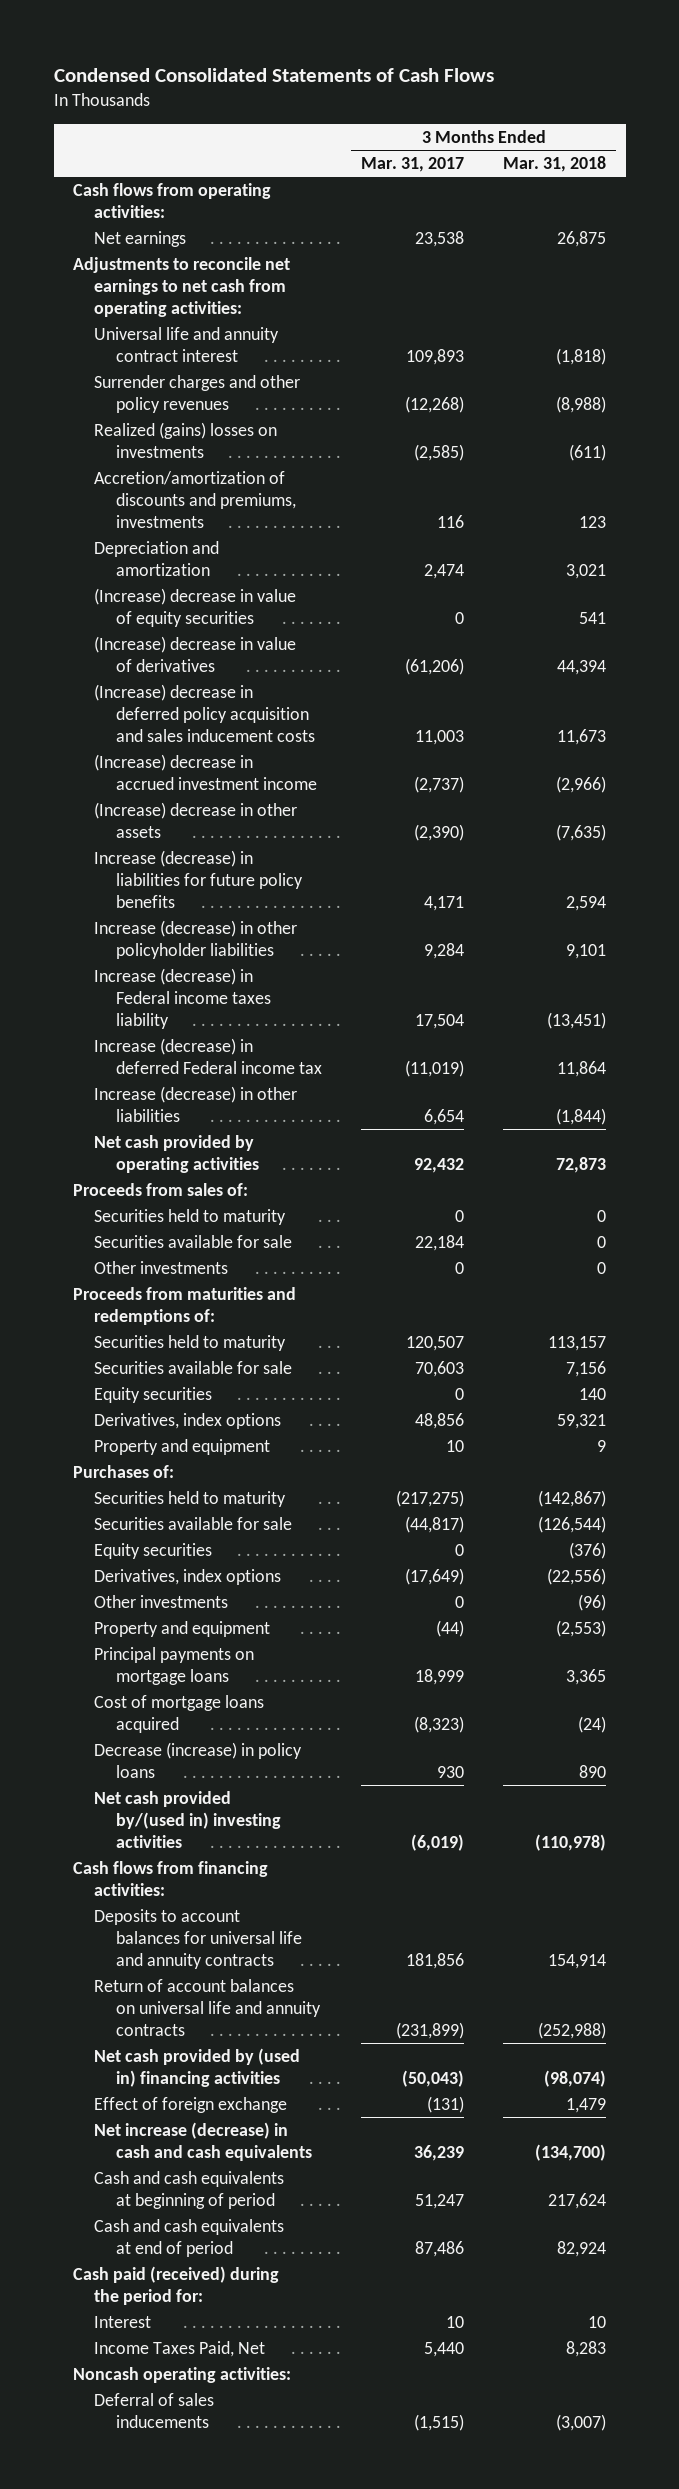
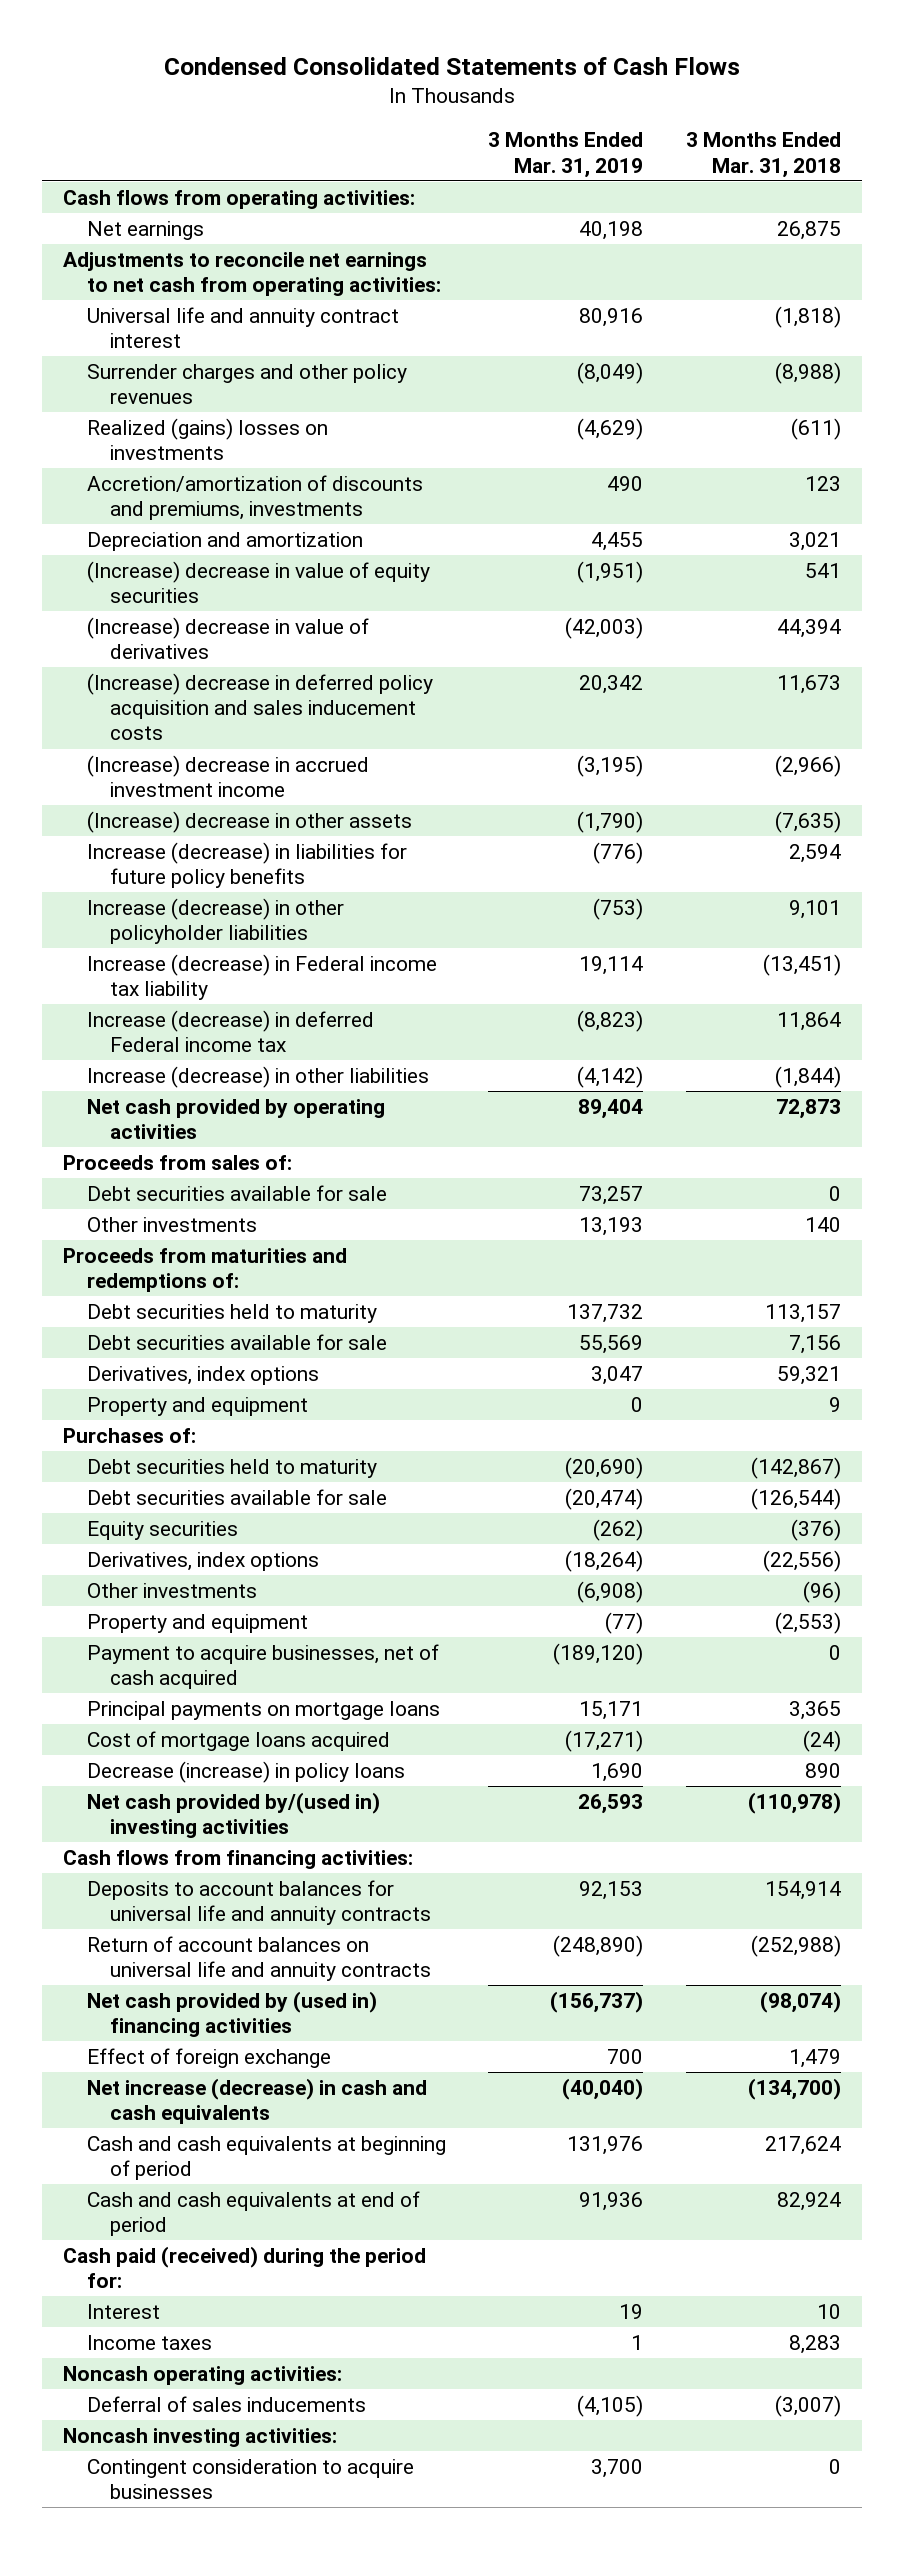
- | 3 Months Ended Mar. 31, 2017 | 3 Months Ended Mar. 31, 2018
+ | 3 Months Ended Mar. 31, 2019 | 3 Months Ended Mar. 31, 2018
- Increase (decrease) in Federal income taxes liability | 17,504 | (13,451)
+ Increase (decrease) in Federal income tax liability | 19,114 | (13,451)
- Securities held to maturity | 0 | 0
- Securities available for sale | 22,184 | 0
- Other investments | 0 | 0
+ Debt securities available for sale | 73,257 | 0
+ Other investments | 13,193 | 140
- Securities held to maturity | 120,507 | 113,157
- Securities available for sale | 70,603 | 7,156
- Equity securities | 0 | 140
+ Debt securities held to maturity | 137,732 | 113,157
+ Debt securities available for sale | 55,569 | 7,156
- Securities held to maturity | (217,275) | (142,867)
- Securities available for sale | (44,817) | (126,544)
+ Debt securities held to maturity | (20,690) | (142,867)
+ Debt securities available for sale | (20,474) | (126,544)
+ Payment to acquire businesses, net of cash acquired | (189,120) | 0
- Income Taxes Paid, Net | 5,440 | 8,283
+ Income taxes | 1 | 8,283
+ Noncash investing activities:
+ Contingent consideration to acquire businesses | 3,700 | 0

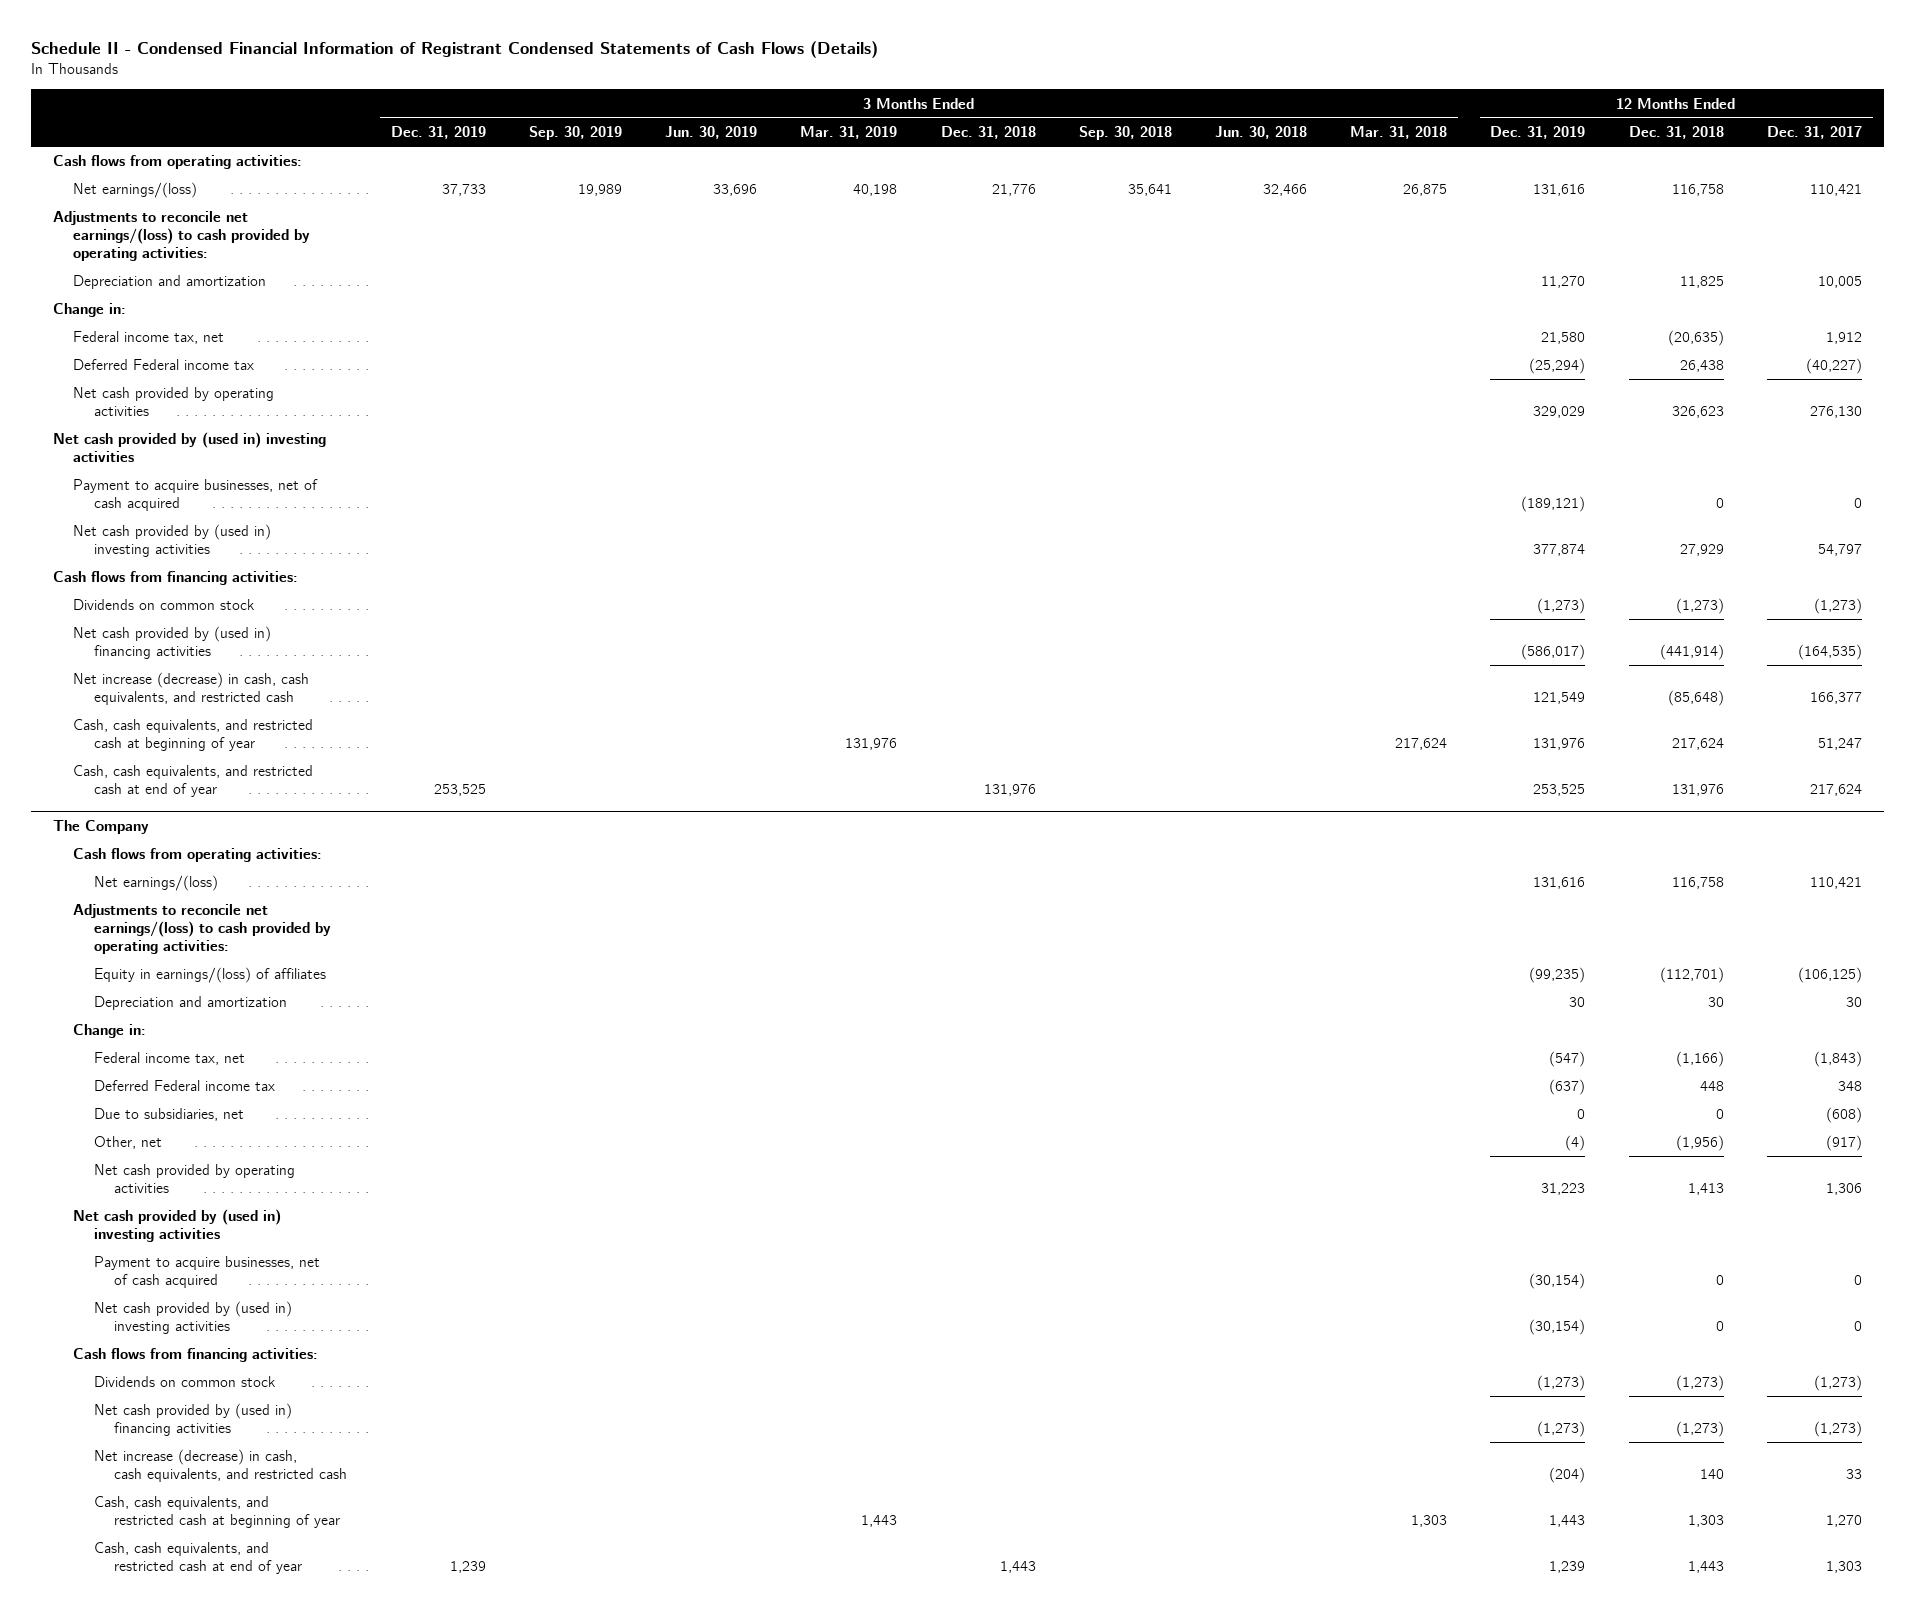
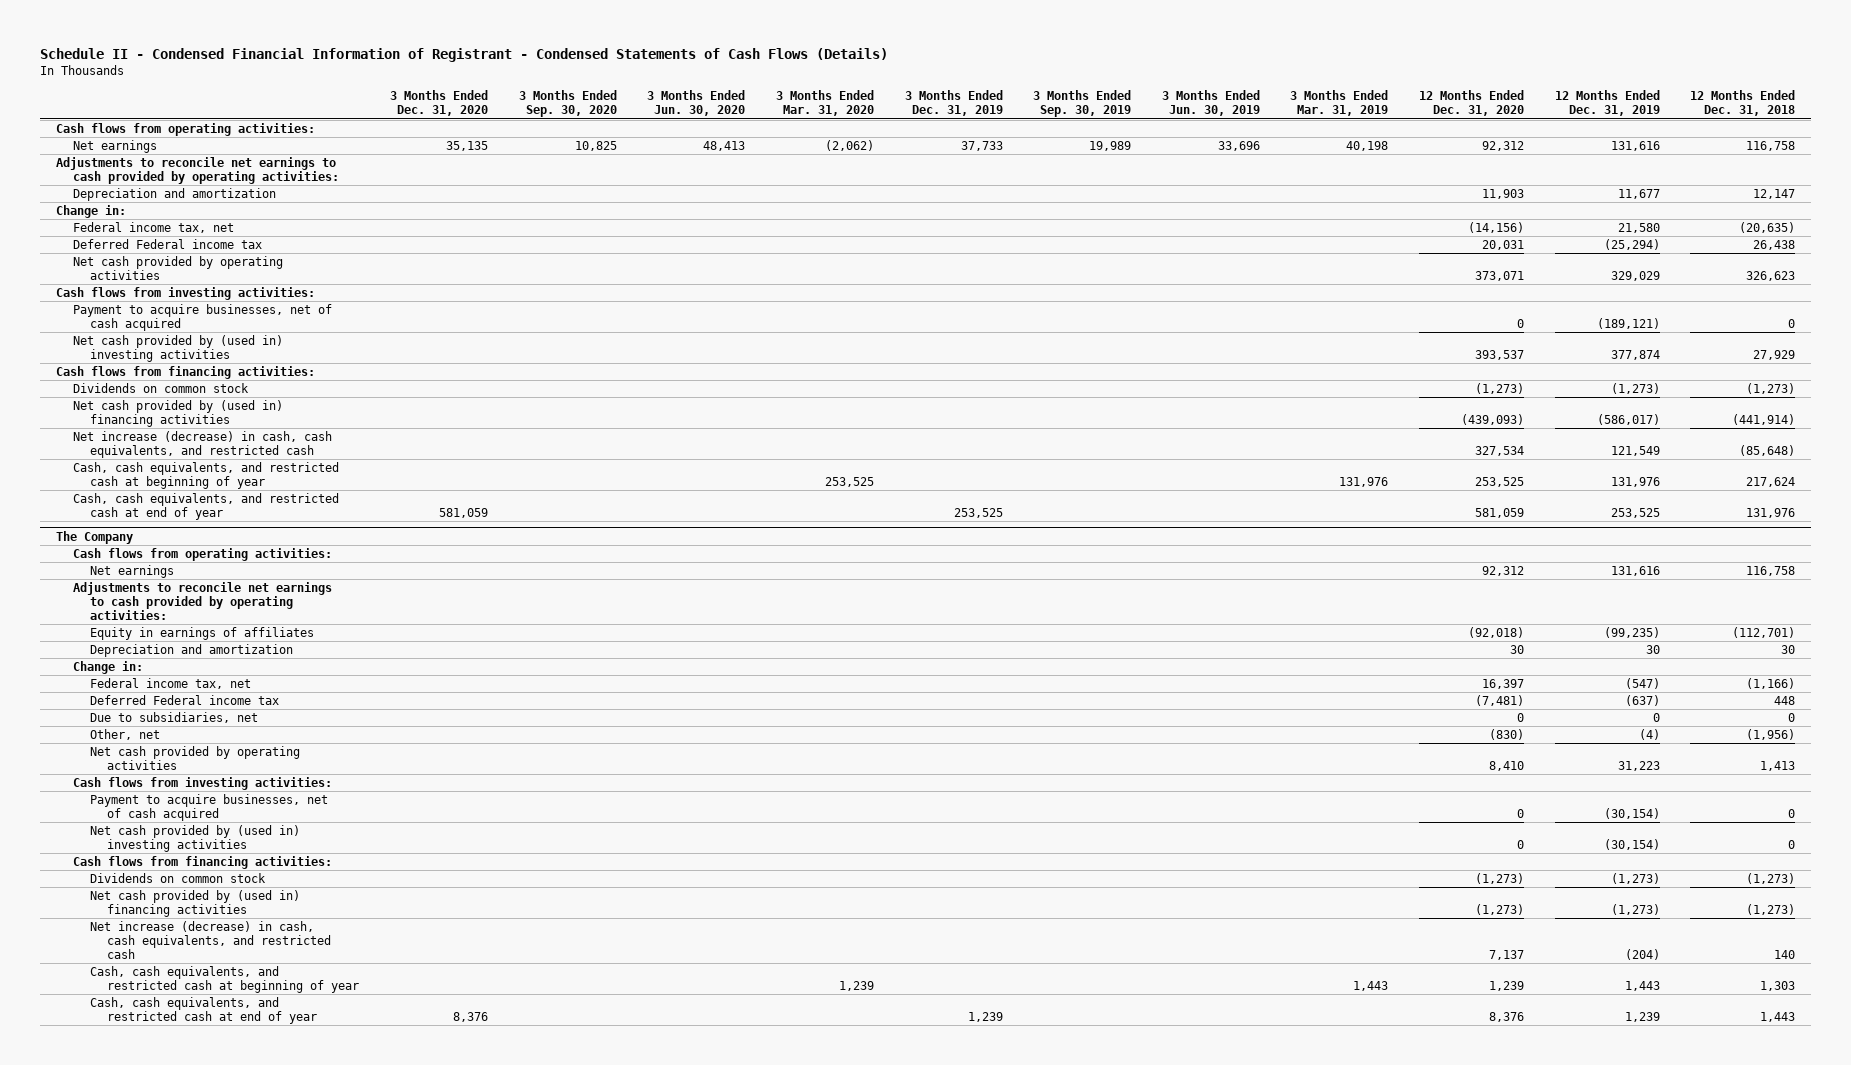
- Schedule II - Condensed Financial Information of Registrant Condensed Statements of Cash Flows (Details)
+ Schedule II - Condensed Financial Information of Registrant - Condensed Statements of Cash Flows (Details)
- | 3 Months Ended Dec. 31, 2019 | 3 Months Ended Sep. 30, 2019 | 3 Months Ended Jun. 30, 2019 | 3 Months Ended Mar. 31, 2019 | 3 Months Ended Dec. 31, 2018 | 3 Months Ended Sep. 30, 2018 | 3 Months Ended Jun. 30, 2018 | 3 Months Ended Mar. 31, 2018 | 12 Months Ended Dec. 31, 2019 | 12 Months Ended Dec. 31, 2018 | 12 Months Ended Dec. 31, 2017
+ | 3 Months Ended Dec. 31, 2020 | 3 Months Ended Sep. 30, 2020 | 3 Months Ended Jun. 30, 2020 | 3 Months Ended Mar. 31, 2020 | 3 Months Ended Dec. 31, 2019 | 3 Months Ended Sep. 30, 2019 | 3 Months Ended Jun. 30, 2019 | 3 Months Ended Mar. 31, 2019 | 12 Months Ended Dec. 31, 2020 | 12 Months Ended Dec. 31, 2019 | 12 Months Ended Dec. 31, 2018
- Net earnings/(loss) | 37,733 | 19,989 | 33,696 | 40,198 | 21,776 | 35,641 | 32,466 | 26,875 | 131,616 | 116,758 | 110,421
- Adjustments to reconcile net earnings/(loss) to cash provided by operating activities:
- Depreciation and amortization | | | | | | | | | 11,270 | 11,825 | 10,005
+ Net earnings | 35,135 | 10,825 | 48,413 | (2,062) | 37,733 | 19,989 | 33,696 | 40,198 | 92,312 | 131,616 | 116,758
+ Adjustments to reconcile net earnings to cash provided by operating activities:
+ Depreciation and amortization | | | | | | | | | 11,903 | 11,677 | 12,147
- Net cash provided by (used in) investing activities
+ Cash flows from investing activities:
@ The Company
- Net earnings/(loss) | | | | | | | | | 131,616 | 116,758 | 110,421
- Adjustments to reconcile net earnings/(loss) to cash provided by operating activities:
- Equity in earnings/(loss) of affiliates | | | | | | | | | (99,235) | (112,701) | (106,125)
+ Net earnings | | | | | | | | | 92,312 | 131,616 | 116,758
+ Adjustments to reconcile net earnings to cash provided by operating activities:
+ Equity in earnings of affiliates | | | | | | | | | (92,018) | (99,235) | (112,701)
- Net cash provided by (used in) investing activities
+ Cash flows from investing activities:

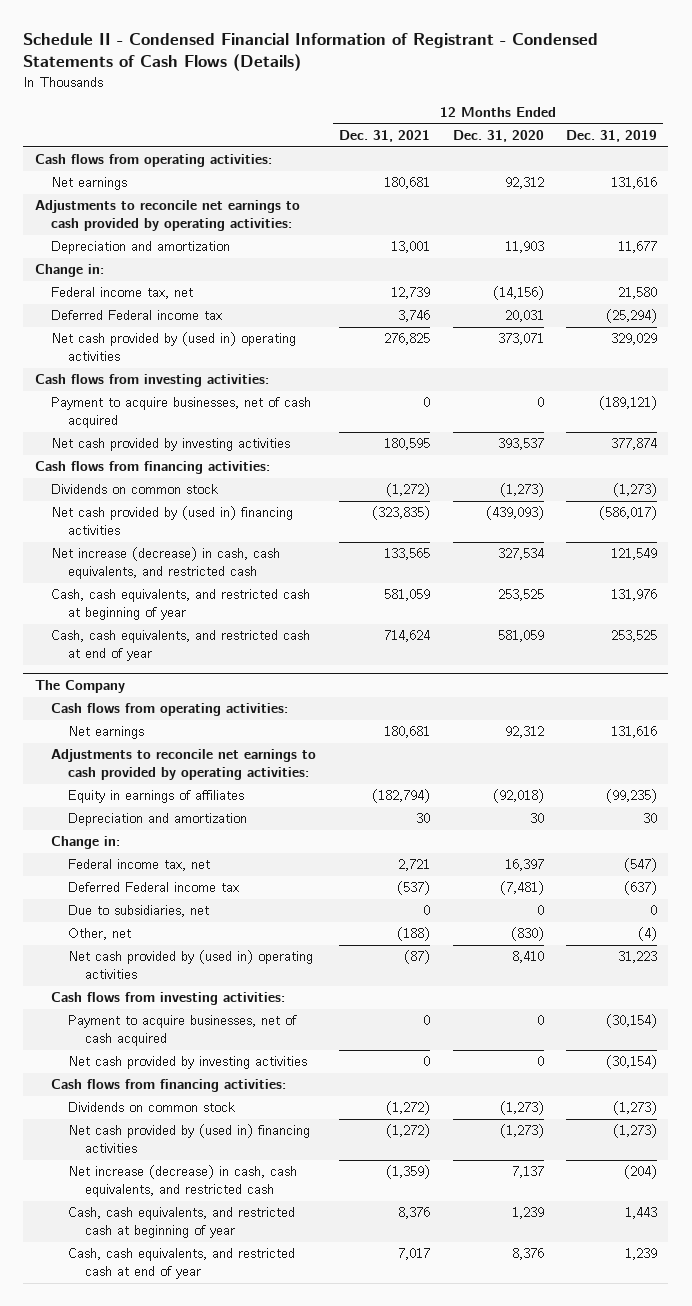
- | 3 Months Ended Dec. 31, 2020 | 3 Months Ended Sep. 30, 2020 | 3 Months Ended Jun. 30, 2020 | 3 Months Ended Mar. 31, 2020 | 3 Months Ended Dec. 31, 2019 | 3 Months Ended Sep. 30, 2019 | 3 Months Ended Jun. 30, 2019 | 3 Months Ended Mar. 31, 2019 | 12 Months Ended Dec. 31, 2020 | 12 Months Ended Dec. 31, 2019 | 12 Months Ended Dec. 31, 2018
+ | 12 Months Ended Dec. 31, 2021 | 12 Months Ended Dec. 31, 2020 | 12 Months Ended Dec. 31, 2019
- Net cash provided by operating activities | | | | | | | | | 373,071 | 329,029 | 326,623
+ Net cash provided by (used in) operating activities | 276,825 | 373,071 | 329,029
- Net cash provided by (used in) investing activities | | | | | | | | | 393,537 | 377,874 | 27,929
+ Net cash provided by investing activities | 180,595 | 393,537 | 377,874
@ The Company
- Net cash provided by operating activities | | | | | | | | | 8,410 | 31,223 | 1,413
+ Net cash provided by (used in) operating activities | (87) | 8,410 | 31,223
- Net cash provided by (used in) investing activities | | | | | | | | | 0 | (30,154) | 0
+ Net cash provided by investing activities | 0 | 0 | (30,154)

